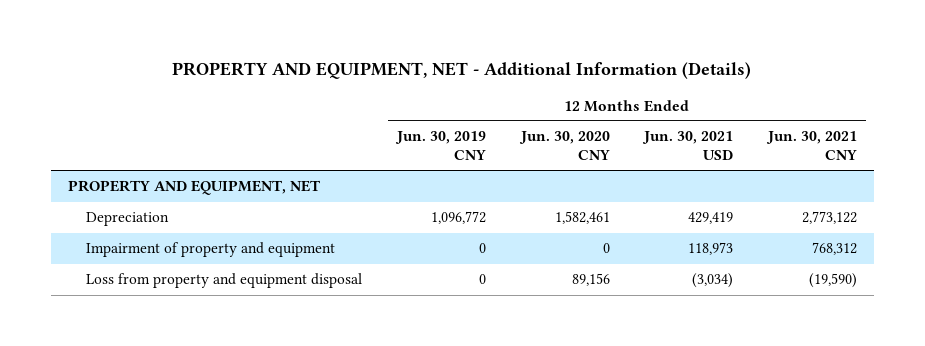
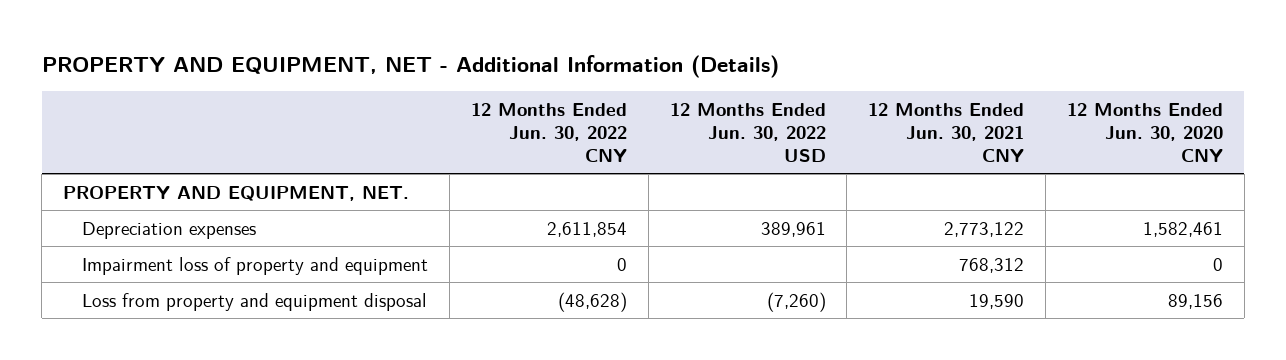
- | 12 Months Ended Jun. 30, 2019 CNY | 12 Months Ended Jun. 30, 2020 CNY | 12 Months Ended Jun. 30, 2021 USD | 12 Months Ended Jun. 30, 2021 CNY
+ | 12 Months Ended Jun. 30, 2022 CNY | 12 Months Ended Jun. 30, 2022 USD | 12 Months Ended Jun. 30, 2021 CNY | 12 Months Ended Jun. 30, 2020 CNY
- PROPERTY AND EQUIPMENT, NET
- Depreciation | 1,096,772 | 1,582,461 | 429,419 | 2,773,122
- Impairment of property and equipment | 0 | 0 | 118,973 | 768,312
- Loss from property and equipment disposal | 0 | 89,156 | (3,034) | (19,590)
+ PROPERTY AND EQUIPMENT, NET.
+ Depreciation expenses | 2,611,854 | 389,961 | 2,773,122 | 1,582,461
+ Impairment loss of property and equipment | 0 | | 768,312 | 0
+ Loss from property and equipment disposal | (48,628) | (7,260) | 19,590 | 89,156

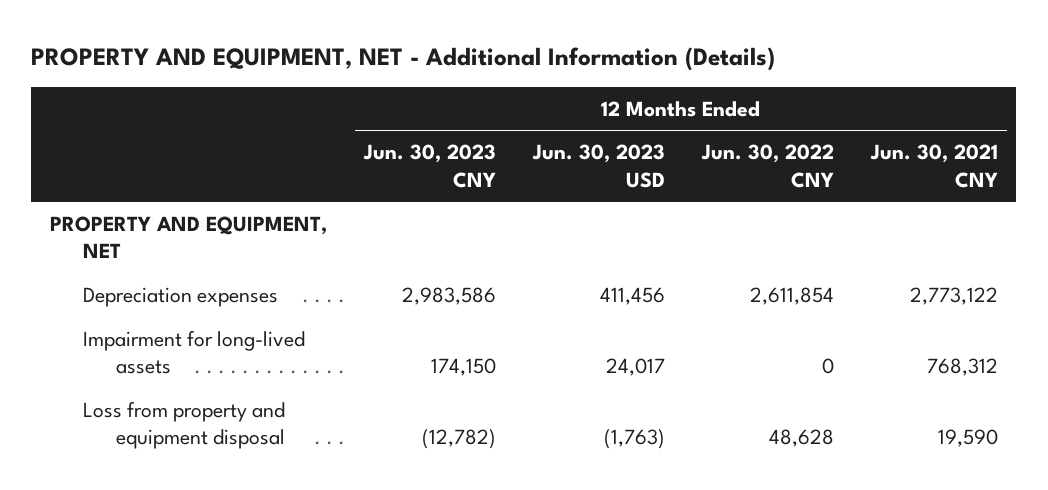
- | 12 Months Ended Jun. 30, 2022 CNY | 12 Months Ended Jun. 30, 2022 USD | 12 Months Ended Jun. 30, 2021 CNY | 12 Months Ended Jun. 30, 2020 CNY
+ | 12 Months Ended Jun. 30, 2023 CNY | 12 Months Ended Jun. 30, 2023 USD | 12 Months Ended Jun. 30, 2022 CNY | 12 Months Ended Jun. 30, 2021 CNY
- PROPERTY AND EQUIPMENT, NET.
+ PROPERTY AND EQUIPMENT, NET
- Impairment loss of property and equipment | 0 | | 768,312 | 0
- Loss from property and equipment disposal | (48,628) | (7,260) | 19,590 | 89,156
+ Impairment for long-lived assets | 174,150 | 24,017 | 0 | 768,312
+ Loss from property and equipment disposal | (12,782) | (1,763) | 48,628 | 19,590

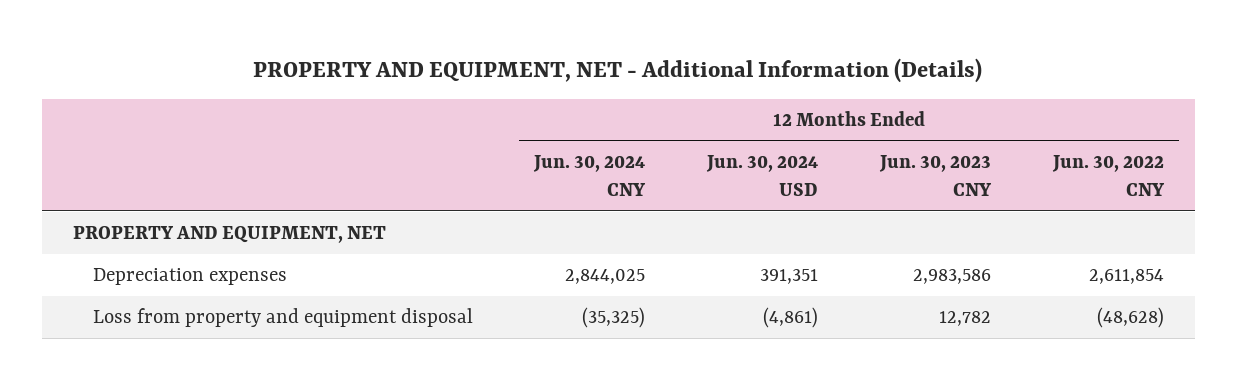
- | 12 Months Ended Jun. 30, 2023 CNY | 12 Months Ended Jun. 30, 2023 USD | 12 Months Ended Jun. 30, 2022 CNY | 12 Months Ended Jun. 30, 2021 CNY
+ | 12 Months Ended Jun. 30, 2024 CNY | 12 Months Ended Jun. 30, 2024 USD | 12 Months Ended Jun. 30, 2023 CNY | 12 Months Ended Jun. 30, 2022 CNY
- Impairment for long-lived assets | 174,150 | 24,017 | 0 | 768,312
- Loss from property and equipment disposal | (12,782) | (1,763) | 48,628 | 19,590
+ Loss from property and equipment disposal | (35,325) | (4,861) | 12,782 | (48,628)

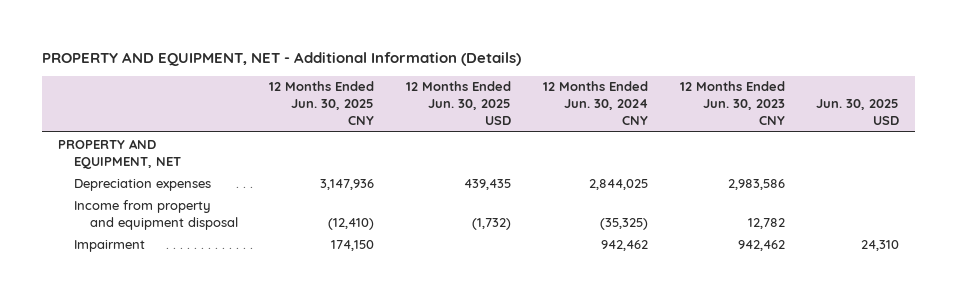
- | 12 Months Ended Jun. 30, 2024 CNY | 12 Months Ended Jun. 30, 2024 USD | 12 Months Ended Jun. 30, 2023 CNY | 12 Months Ended Jun. 30, 2022 CNY
+ | 12 Months Ended Jun. 30, 2025 CNY | 12 Months Ended Jun. 30, 2025 USD | 12 Months Ended Jun. 30, 2024 CNY | 12 Months Ended Jun. 30, 2023 CNY | Jun. 30, 2025 USD
- Loss from property and equipment disposal | (35,325) | (4,861) | 12,782 | (48,628)
+ Income from property and equipment disposal | (12,410) | (1,732) | (35,325) | 12,782 |
+ Impairment | 174,150 | | 942,462 | 942,462 | 24,310

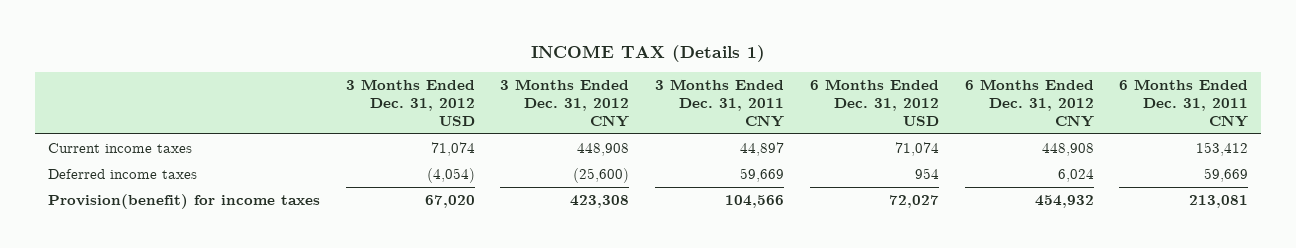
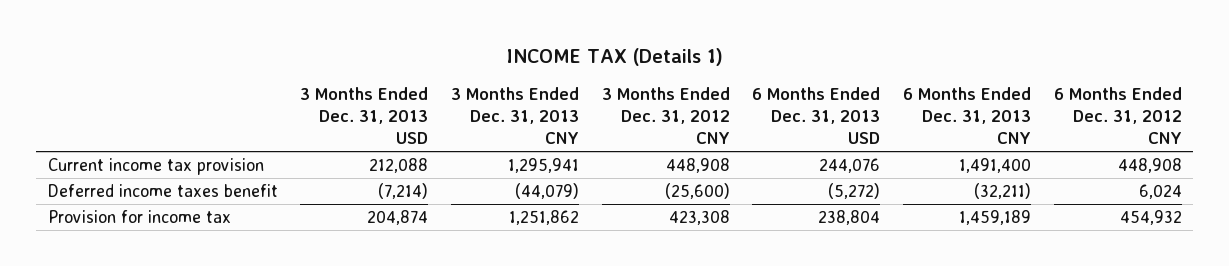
- | 3 Months Ended Dec. 31, 2012 USD | 3 Months Ended Dec. 31, 2012 CNY | 3 Months Ended Dec. 31, 2011 CNY | 6 Months Ended Dec. 31, 2012 USD | 6 Months Ended Dec. 31, 2012 CNY | 6 Months Ended Dec. 31, 2011 CNY
+ | 3 Months Ended Dec. 31, 2013 USD | 3 Months Ended Dec. 31, 2013 CNY | 3 Months Ended Dec. 31, 2012 CNY | 6 Months Ended Dec. 31, 2013 USD | 6 Months Ended Dec. 31, 2013 CNY | 6 Months Ended Dec. 31, 2012 CNY
- Current income taxes | 71,074 | 448,908 | 44,897 | 71,074 | 448,908 | 153,412
- Deferred income taxes | (4,054) | (25,600) | 59,669 | 954 | 6,024 | 59,669
- Provision(benefit) for income taxes | 67,020 | 423,308 | 104,566 | 72,027 | 454,932 | 213,081
+ Current income tax provision | 212,088 | 1,295,941 | 448,908 | 244,076 | 1,491,400 | 448,908
+ Deferred income taxes benefit | (7,214) | (44,079) | (25,600) | (5,272) | (32,211) | 6,024
+ Provision for income tax | 204,874 | 1,251,862 | 423,308 | 238,804 | 1,459,189 | 454,932

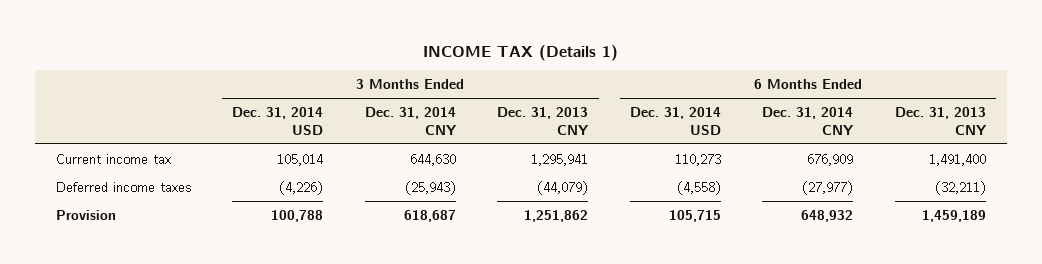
- | 3 Months Ended Dec. 31, 2013 USD | 3 Months Ended Dec. 31, 2013 CNY | 3 Months Ended Dec. 31, 2012 CNY | 6 Months Ended Dec. 31, 2013 USD | 6 Months Ended Dec. 31, 2013 CNY | 6 Months Ended Dec. 31, 2012 CNY
+ | 3 Months Ended Dec. 31, 2014 USD | 3 Months Ended Dec. 31, 2014 CNY | 3 Months Ended Dec. 31, 2013 CNY | 6 Months Ended Dec. 31, 2014 USD | 6 Months Ended Dec. 31, 2014 CNY | 6 Months Ended Dec. 31, 2013 CNY
- Current income tax provision | 212,088 | 1,295,941 | 448,908 | 244,076 | 1,491,400 | 448,908
- Deferred income taxes benefit | (7,214) | (44,079) | (25,600) | (5,272) | (32,211) | 6,024
- Provision for income tax | 204,874 | 1,251,862 | 423,308 | 238,804 | 1,459,189 | 454,932
+ Current income tax | 105,014 | 644,630 | 1,295,941 | 110,273 | 676,909 | 1,491,400
+ Deferred income taxes | (4,226) | (25,943) | (44,079) | (4,558) | (27,977) | (32,211)
+ Provision | 100,788 | 618,687 | 1,251,862 | 105,715 | 648,932 | 1,459,189

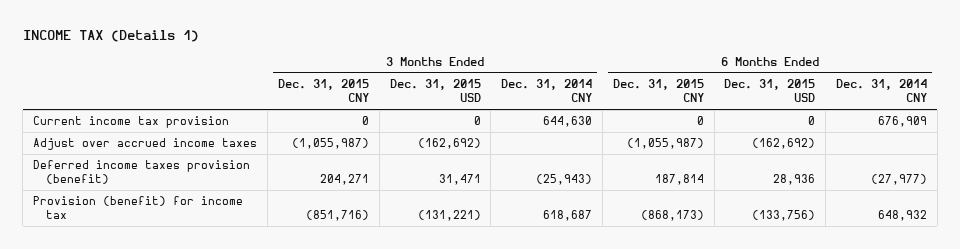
- | 3 Months Ended Dec. 31, 2014 USD | 3 Months Ended Dec. 31, 2014 CNY | 3 Months Ended Dec. 31, 2013 CNY | 6 Months Ended Dec. 31, 2014 USD | 6 Months Ended Dec. 31, 2014 CNY | 6 Months Ended Dec. 31, 2013 CNY
+ | 3 Months Ended Dec. 31, 2015 CNY | 3 Months Ended Dec. 31, 2015 USD | 3 Months Ended Dec. 31, 2014 CNY | 6 Months Ended Dec. 31, 2015 CNY | 6 Months Ended Dec. 31, 2015 USD | 6 Months Ended Dec. 31, 2014 CNY
- Current income tax | 105,014 | 644,630 | 1,295,941 | 110,273 | 676,909 | 1,491,400
- Deferred income taxes | (4,226) | (25,943) | (44,079) | (4,558) | (27,977) | (32,211)
- Provision | 100,788 | 618,687 | 1,251,862 | 105,715 | 648,932 | 1,459,189
+ Current income tax provision | 0 | 0 | 644,630 | 0 | 0 | 676,909
+ Adjust over accrued income taxes | (1,055,987) | (162,692) | | (1,055,987) | (162,692) |
+ Deferred income taxes provision (benefit) | 204,271 | 31,471 | (25,943) | 187,814 | 28,936 | (27,977)
+ Provision (benefit) for income tax | (851,716) | (131,221) | 618,687 | (868,173) | (133,756) | 648,932

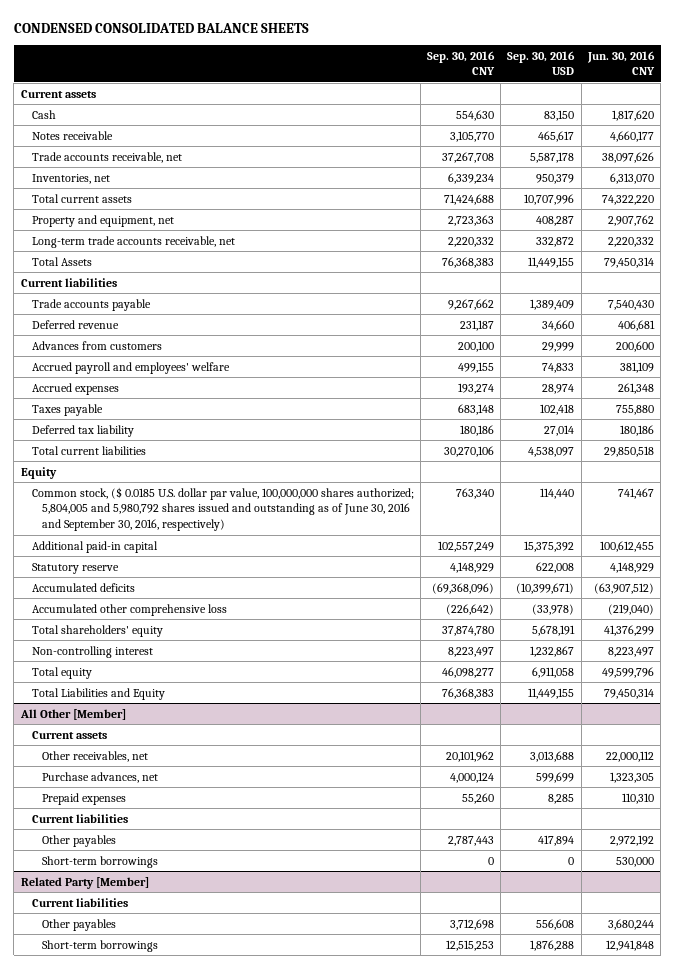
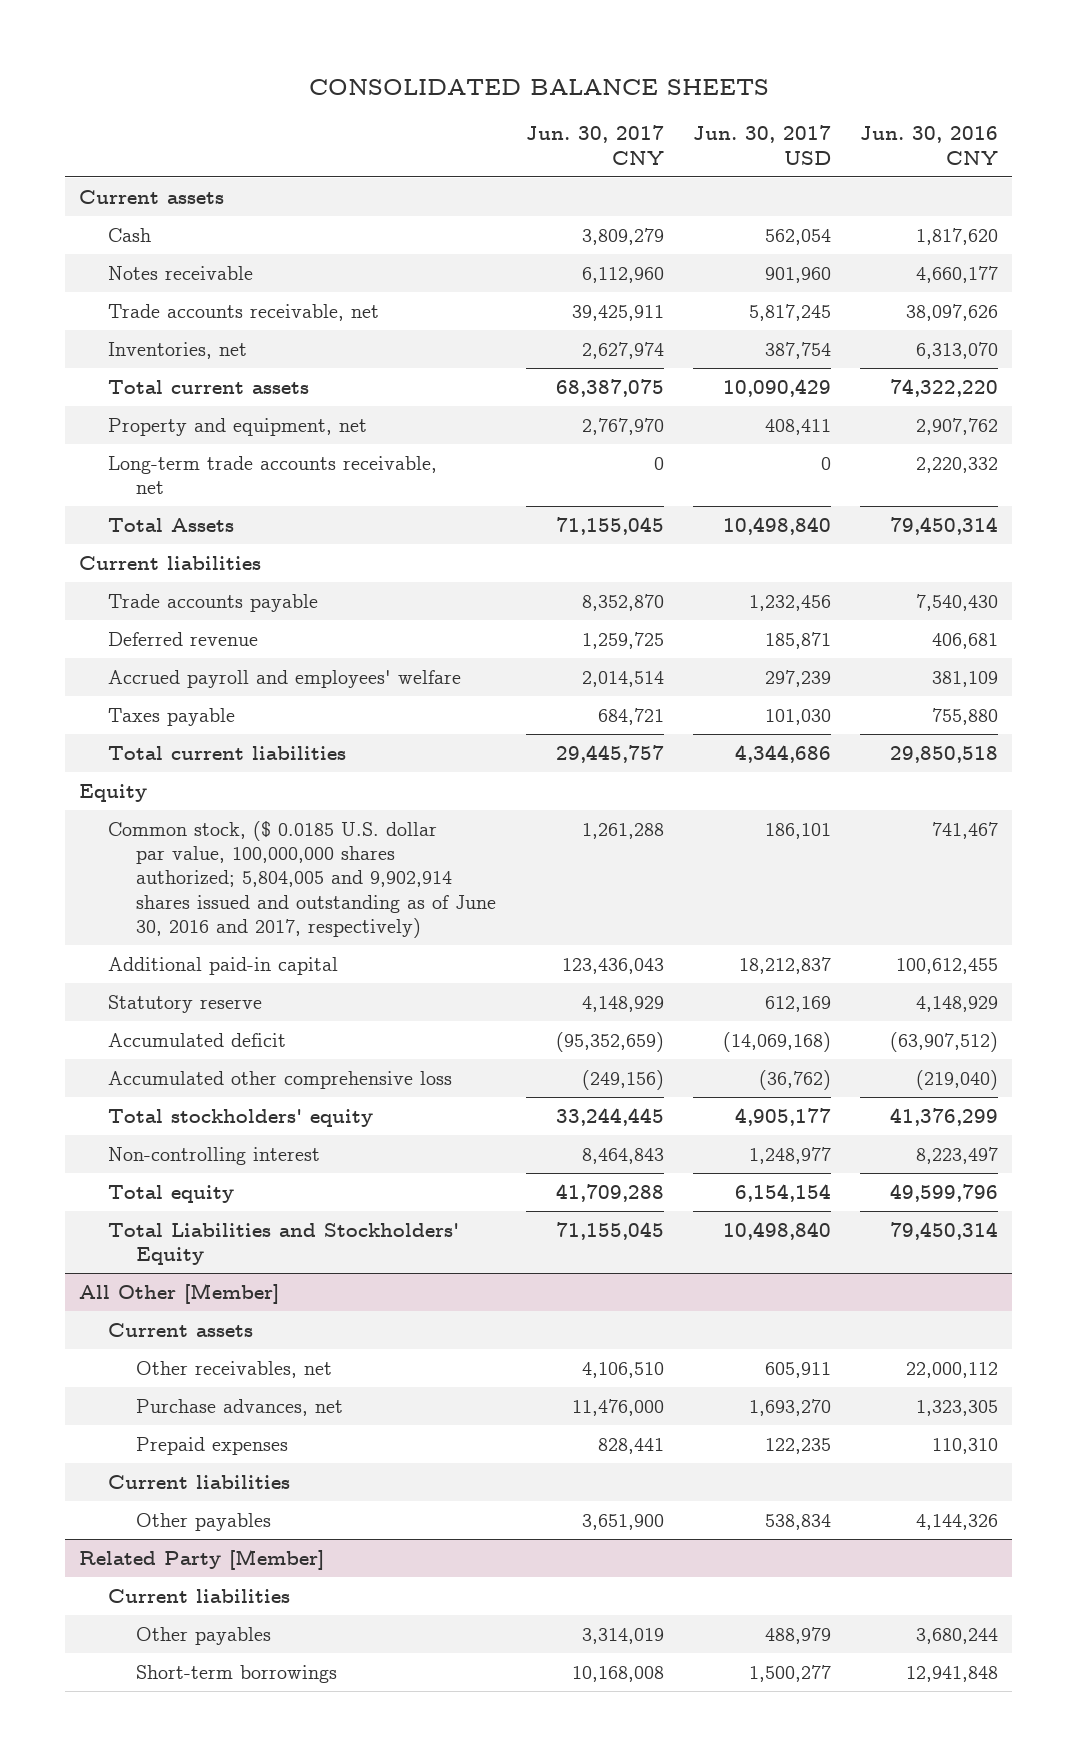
- CONDENSED CONSOLIDATED BALANCE SHEETS
+ CONSOLIDATED BALANCE SHEETS
- | Sep. 30, 2016 CNY | Sep. 30, 2016 USD | Jun. 30, 2016 CNY
+ | Jun. 30, 2017 CNY | Jun. 30, 2017 USD | Jun. 30, 2016 CNY
- Advances from customers | 200,100 | 29,999 | 200,600
- Accrued expenses | 193,274 | 28,974 | 261,348
- Deferred tax liability | 180,186 | 27,014 | 180,186
- Common stock, ($ 0.0185 U.S. dollar par value, 100,000,000 shares authorized; 5,804,005 and 5,980,792 shares issued and outstanding as of June 30, 2016 and September 30, 2016, respectively) | 763,340 | 114,440 | 741,467
+ Common stock, ($ 0.0185 U.S. dollar par value, 100,000,000 shares authorized; 5,804,005 and 9,902,914 shares issued and outstanding as of June 30, 2016 and 2017, respectively) | 1,261,288 | 186,101 | 741,467
- Accumulated deficits | (69,368,096) | (10,399,671) | (63,907,512)
+ Accumulated deficit | (95,352,659) | (14,069,168) | (63,907,512)
- Total shareholders' equity | 37,874,780 | 5,678,191 | 41,376,299
+ Total stockholders' equity | 33,244,445 | 4,905,177 | 41,376,299
- Total Liabilities and Equity | 76,368,383 | 11,449,155 | 79,450,314
+ Total Liabilities and Stockholders' Equity | 71,155,045 | 10,498,840 | 79,450,314
@ All Other [Member]
- Other payables | 2,787,443 | 417,894 | 2,972,192
- Short-term borrowings | 0 | 0 | 530,000
+ Other payables | 3,651,900 | 538,834 | 4,144,326

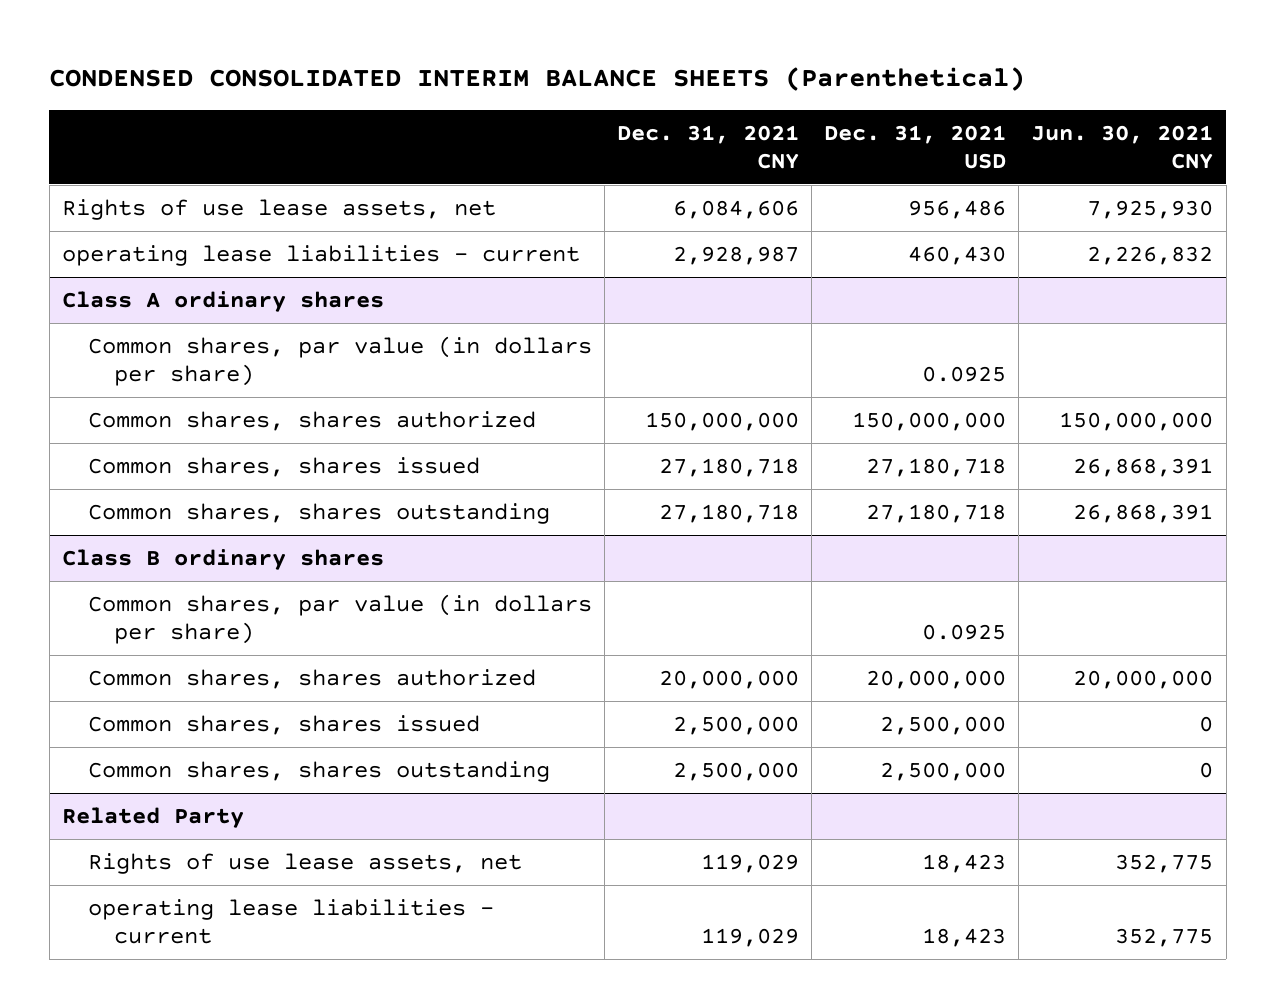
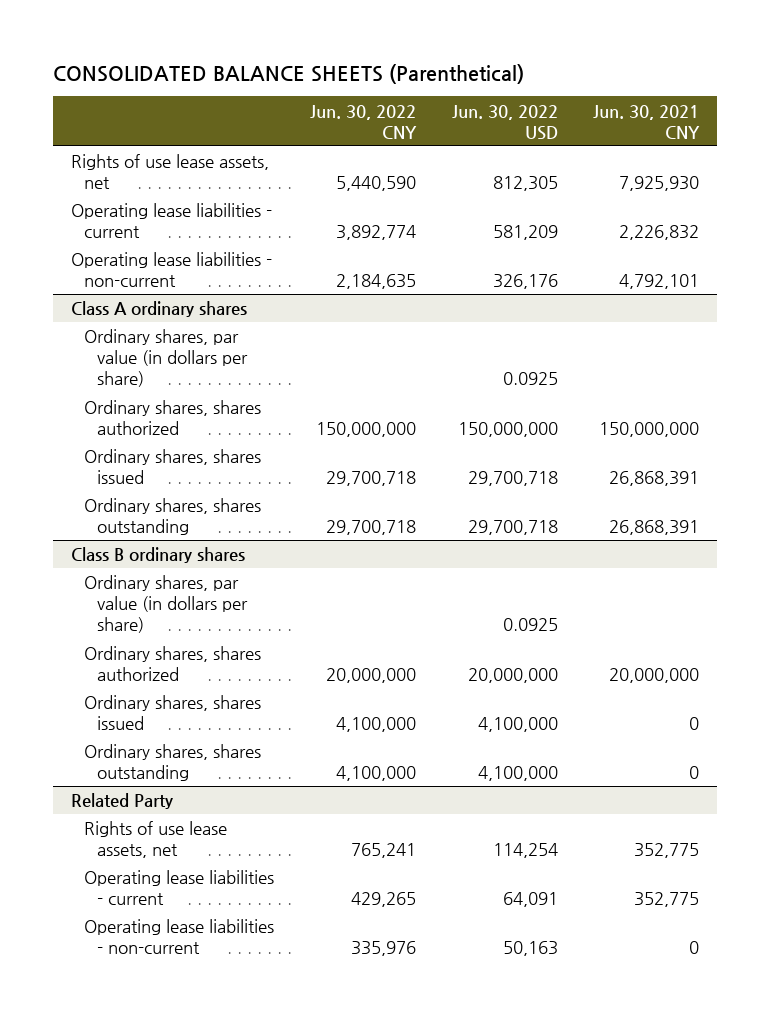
- CONDENSED CONSOLIDATED INTERIM BALANCE SHEETS (Parenthetical)
+ CONSOLIDATED BALANCE SHEETS (Parenthetical)
- | Dec. 31, 2021 CNY | Dec. 31, 2021 USD | Jun. 30, 2021 CNY
+ | Jun. 30, 2022 CNY | Jun. 30, 2022 USD | Jun. 30, 2021 CNY
- operating lease liabilities - current | 2,928,987 | 460,430 | 2,226,832
+ Operating lease liabilities - current | 3,892,774 | 581,209 | 2,226,832
+ Operating lease liabilities - non-current | 2,184,635 | 326,176 | 4,792,101
@ Class A ordinary shares
- Common shares, par value (in dollars per share) | | 0.0925 |
- Common shares, shares authorized | 150,000,000 | 150,000,000 | 150,000,000
- Common shares, shares issued | 27,180,718 | 27,180,718 | 26,868,391
- Common shares, shares outstanding | 27,180,718 | 27,180,718 | 26,868,391
+ Ordinary shares, par value (in dollars per share) | | 0.0925 |
+ Ordinary shares, shares authorized | 150,000,000 | 150,000,000 | 150,000,000
+ Ordinary shares, shares issued | 29,700,718 | 29,700,718 | 26,868,391
+ Ordinary shares, shares outstanding | 29,700,718 | 29,700,718 | 26,868,391
@ Class B ordinary shares
- Common shares, par value (in dollars per share) | | 0.0925 |
- Common shares, shares authorized | 20,000,000 | 20,000,000 | 20,000,000
- Common shares, shares issued | 2,500,000 | 2,500,000 | 0
- Common shares, shares outstanding | 2,500,000 | 2,500,000 | 0
+ Ordinary shares, par value (in dollars per share) | | 0.0925 |
+ Ordinary shares, shares authorized | 20,000,000 | 20,000,000 | 20,000,000
+ Ordinary shares, shares issued | 4,100,000 | 4,100,000 | 0
+ Ordinary shares, shares outstanding | 4,100,000 | 4,100,000 | 0
@ Related Party
- operating lease liabilities - current | 119,029 | 18,423 | 352,775
+ Operating lease liabilities - current | 429,265 | 64,091 | 352,775
+ Operating lease liabilities - non-current | 335,976 | 50,163 | 0

